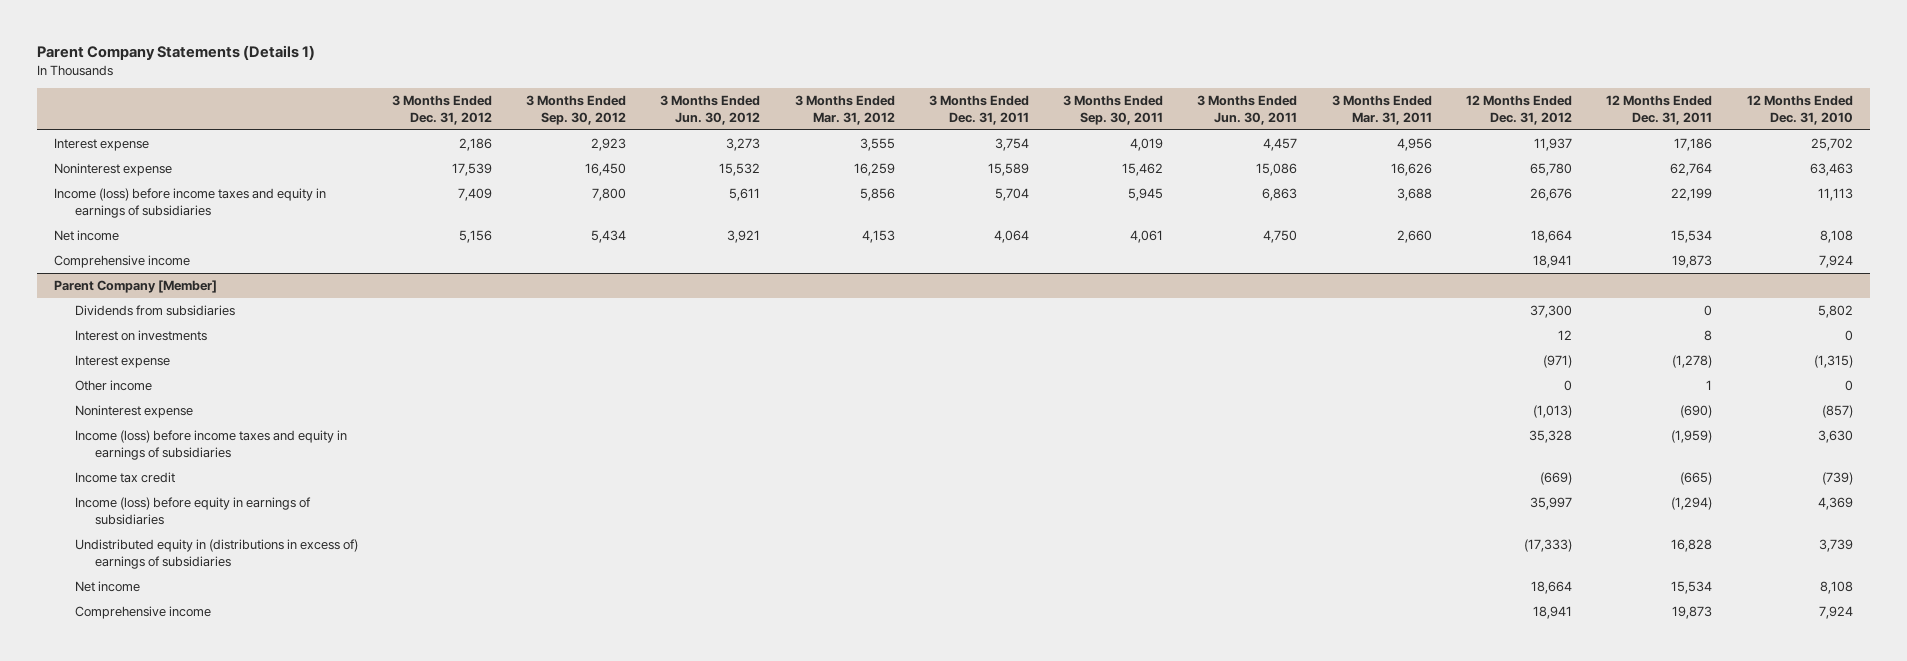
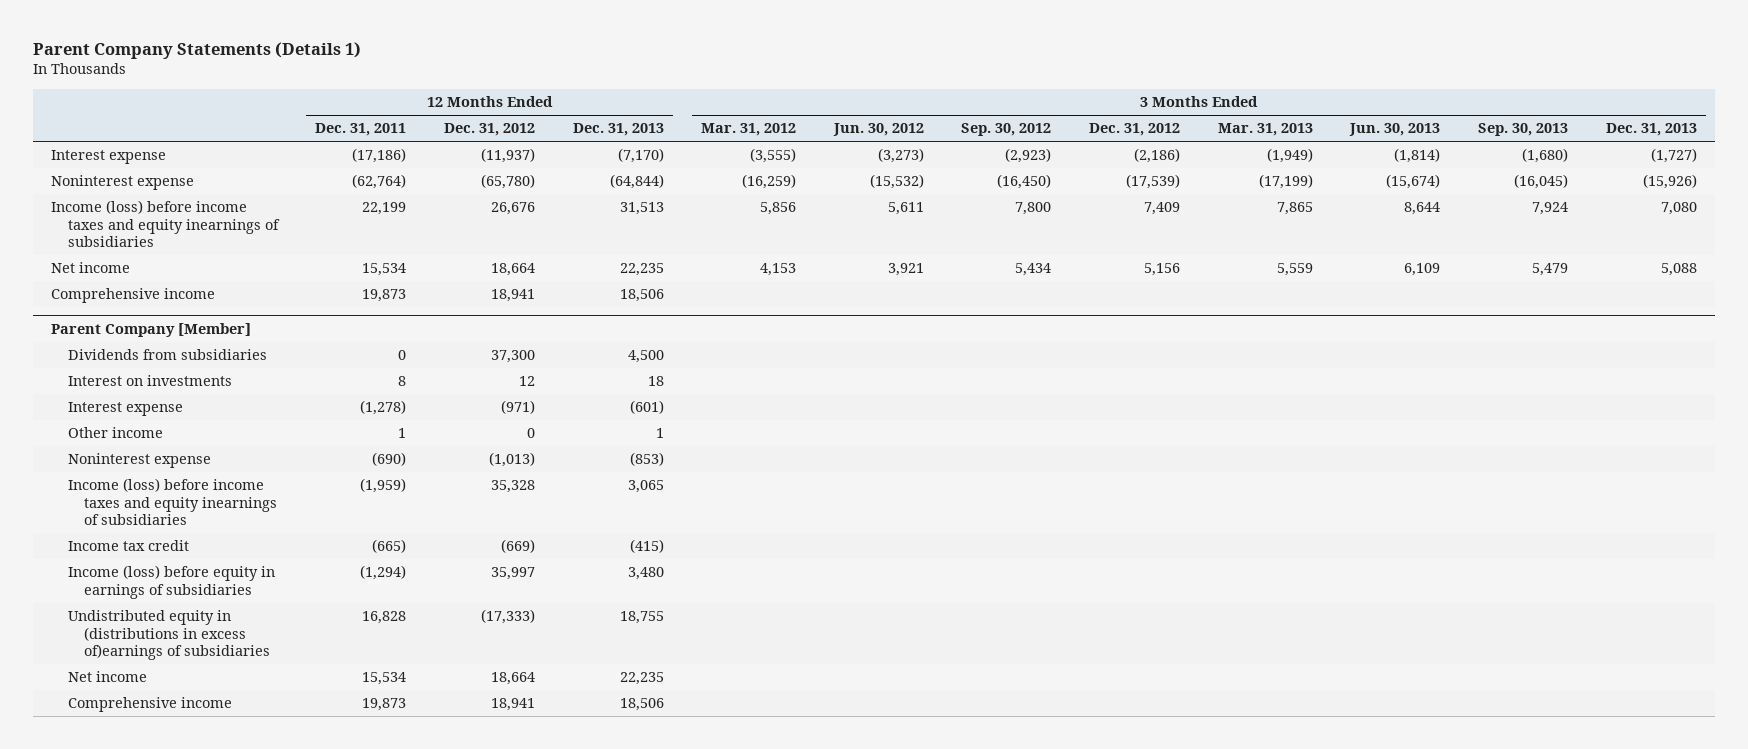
- | 3 Months Ended Dec. 31, 2012 | 3 Months Ended Sep. 30, 2012 | 3 Months Ended Jun. 30, 2012 | 3 Months Ended Mar. 31, 2012 | 3 Months Ended Dec. 31, 2011 | 3 Months Ended Sep. 30, 2011 | 3 Months Ended Jun. 30, 2011 | 3 Months Ended Mar. 31, 2011 | 12 Months Ended Dec. 31, 2012 | 12 Months Ended Dec. 31, 2011 | 12 Months Ended Dec. 31, 2010
+ | 12 Months Ended Dec. 31, 2011 | 12 Months Ended Dec. 31, 2012 | 12 Months Ended Dec. 31, 2013 | 3 Months Ended Mar. 31, 2012 | 3 Months Ended Jun. 30, 2012 | 3 Months Ended Sep. 30, 2012 | 3 Months Ended Dec. 31, 2012 | 3 Months Ended Mar. 31, 2013 | 3 Months Ended Jun. 30, 2013 | 3 Months Ended Sep. 30, 2013 | 3 Months Ended Dec. 31, 2013
- Interest expense | 2,186 | 2,923 | 3,273 | 3,555 | 3,754 | 4,019 | 4,457 | 4,956 | 11,937 | 17,186 | 25,702
- Noninterest expense | 17,539 | 16,450 | 15,532 | 16,259 | 15,589 | 15,462 | 15,086 | 16,626 | 65,780 | 62,764 | 63,463
- Income (loss) before income taxes and equity in earnings of subsidiaries | 7,409 | 7,800 | 5,611 | 5,856 | 5,704 | 5,945 | 6,863 | 3,688 | 26,676 | 22,199 | 11,113
+ Interest expense | (17,186) | (11,937) | (7,170) | (3,555) | (3,273) | (2,923) | (2,186) | (1,949) | (1,814) | (1,680) | (1,727)
+ Noninterest expense | (62,764) | (65,780) | (64,844) | (16,259) | (15,532) | (16,450) | (17,539) | (17,199) | (15,674) | (16,045) | (15,926)
+ Income (loss) before income taxes and equity inearnings of subsidiaries | 22,199 | 26,676 | 31,513 | 5,856 | 5,611 | 7,800 | 7,409 | 7,865 | 8,644 | 7,924 | 7,080
@ Parent Company [Member]
- Income (loss) before income taxes and equity in earnings of subsidiaries | | | | | | | | | 35,328 | (1,959) | 3,630
+ Income (loss) before income taxes and equity inearnings of subsidiaries | (1,959) | 35,328 | 3,065 | | | | | | | |
- Undistributed equity in (distributions in excess of) earnings of subsidiaries | | | | | | | | | (17,333) | 16,828 | 3,739
+ Undistributed equity in (distributions in excess of)earnings of subsidiaries | 16,828 | (17,333) | 18,755 | | | | | | | |

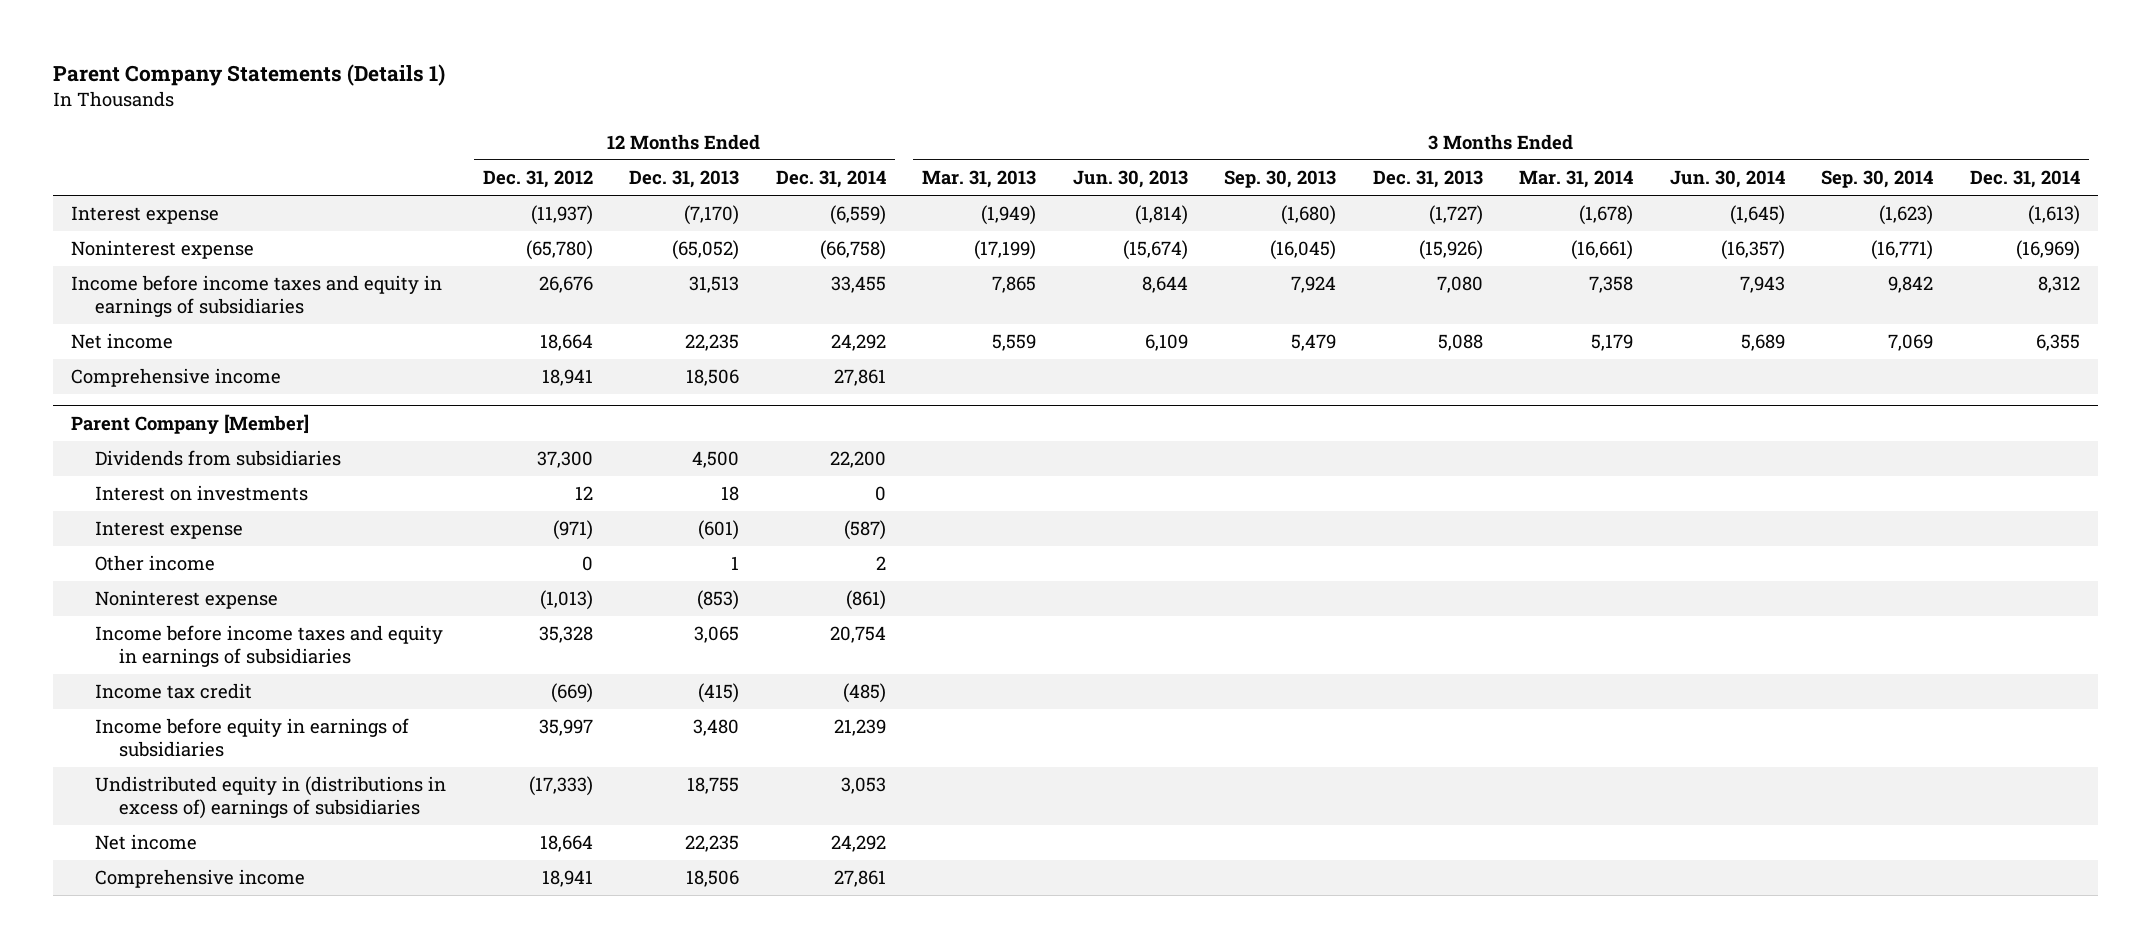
- | 12 Months Ended Dec. 31, 2011 | 12 Months Ended Dec. 31, 2012 | 12 Months Ended Dec. 31, 2013 | 3 Months Ended Mar. 31, 2012 | 3 Months Ended Jun. 30, 2012 | 3 Months Ended Sep. 30, 2012 | 3 Months Ended Dec. 31, 2012 | 3 Months Ended Mar. 31, 2013 | 3 Months Ended Jun. 30, 2013 | 3 Months Ended Sep. 30, 2013 | 3 Months Ended Dec. 31, 2013
+ | 12 Months Ended Dec. 31, 2012 | 12 Months Ended Dec. 31, 2013 | 12 Months Ended Dec. 31, 2014 | 3 Months Ended Mar. 31, 2013 | 3 Months Ended Jun. 30, 2013 | 3 Months Ended Sep. 30, 2013 | 3 Months Ended Dec. 31, 2013 | 3 Months Ended Mar. 31, 2014 | 3 Months Ended Jun. 30, 2014 | 3 Months Ended Sep. 30, 2014 | 3 Months Ended Dec. 31, 2014
- Noninterest expense | (62,764) | (65,780) | (64,844) | (16,259) | (15,532) | (16,450) | (17,539) | (17,199) | (15,674) | (16,045) | (15,926)
- Income (loss) before income taxes and equity inearnings of subsidiaries | 22,199 | 26,676 | 31,513 | 5,856 | 5,611 | 7,800 | 7,409 | 7,865 | 8,644 | 7,924 | 7,080
+ Noninterest expense | (65,780) | (65,052) | (66,758) | (17,199) | (15,674) | (16,045) | (15,926) | (16,661) | (16,357) | (16,771) | (16,969)
+ Income before income taxes and equity in earnings of subsidiaries | 26,676 | 31,513 | 33,455 | 7,865 | 8,644 | 7,924 | 7,080 | 7,358 | 7,943 | 9,842 | 8,312
@ Parent Company [Member]
- Income (loss) before income taxes and equity inearnings of subsidiaries | (1,959) | 35,328 | 3,065 | | | | | | | |
+ Income before income taxes and equity in earnings of subsidiaries | 35,328 | 3,065 | 20,754 | | | | | | | |
- Income (loss) before equity in earnings of subsidiaries | (1,294) | 35,997 | 3,480 | | | | | | | |
- Undistributed equity in (distributions in excess of)earnings of subsidiaries | 16,828 | (17,333) | 18,755 | | | | | | | |
+ Income before equity in earnings of subsidiaries | 35,997 | 3,480 | 21,239 | | | | | | | |
+ Undistributed equity in (distributions in excess of) earnings of subsidiaries | (17,333) | 18,755 | 3,053 | | | | | | | |

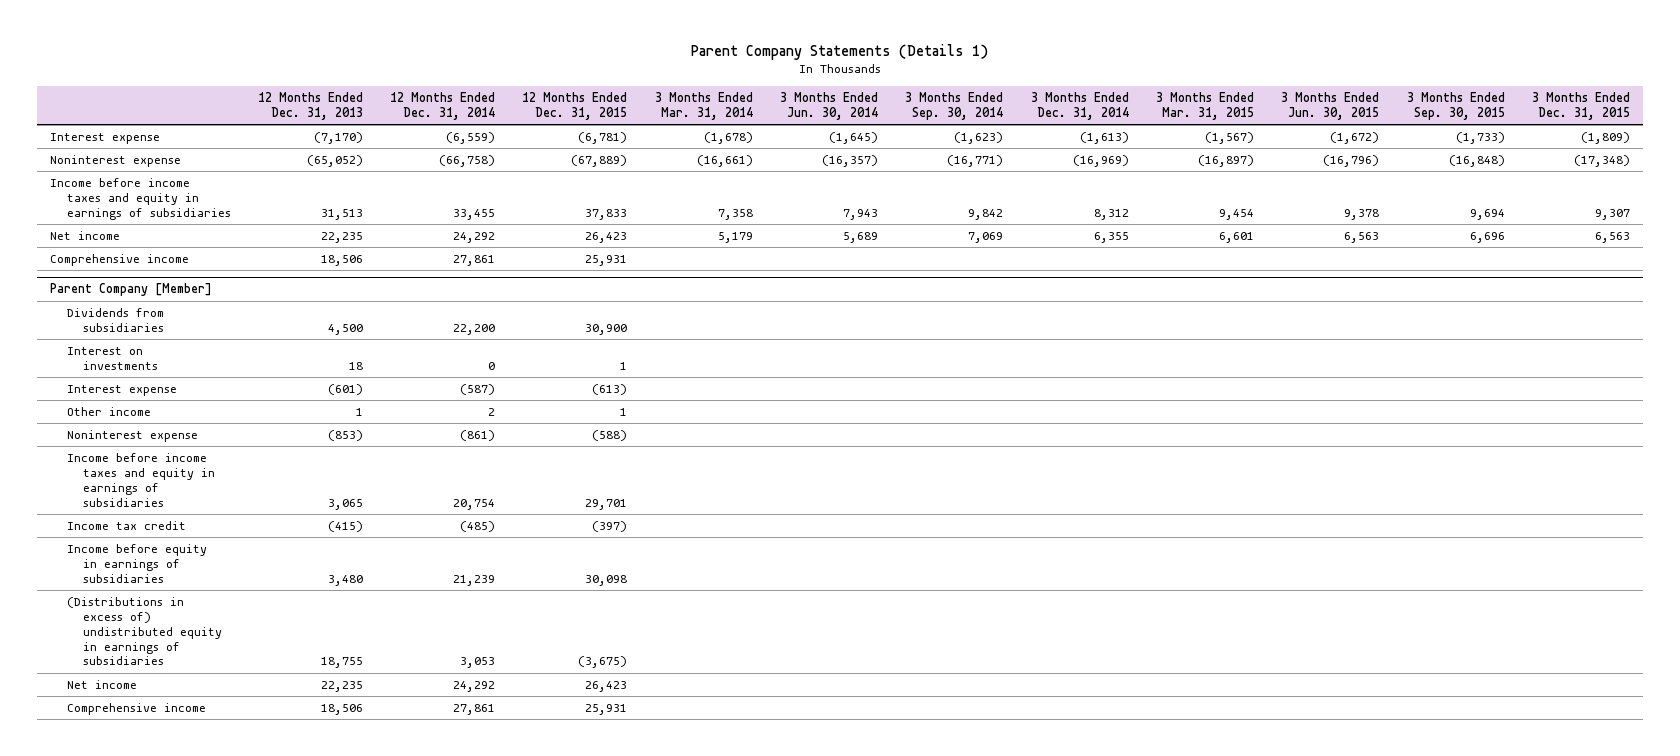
- | 12 Months Ended Dec. 31, 2012 | 12 Months Ended Dec. 31, 2013 | 12 Months Ended Dec. 31, 2014 | 3 Months Ended Mar. 31, 2013 | 3 Months Ended Jun. 30, 2013 | 3 Months Ended Sep. 30, 2013 | 3 Months Ended Dec. 31, 2013 | 3 Months Ended Mar. 31, 2014 | 3 Months Ended Jun. 30, 2014 | 3 Months Ended Sep. 30, 2014 | 3 Months Ended Dec. 31, 2014
+ | 12 Months Ended Dec. 31, 2013 | 12 Months Ended Dec. 31, 2014 | 12 Months Ended Dec. 31, 2015 | 3 Months Ended Mar. 31, 2014 | 3 Months Ended Jun. 30, 2014 | 3 Months Ended Sep. 30, 2014 | 3 Months Ended Dec. 31, 2014 | 3 Months Ended Mar. 31, 2015 | 3 Months Ended Jun. 30, 2015 | 3 Months Ended Sep. 30, 2015 | 3 Months Ended Dec. 31, 2015
@ Parent Company [Member]
- Undistributed equity in (distributions in excess of) earnings of subsidiaries | (17,333) | 18,755 | 3,053 | | | | | | | |
+ (Distributions in excess of) undistributed equity in earnings of subsidiaries | 18,755 | 3,053 | (3,675) | | | | | | | |

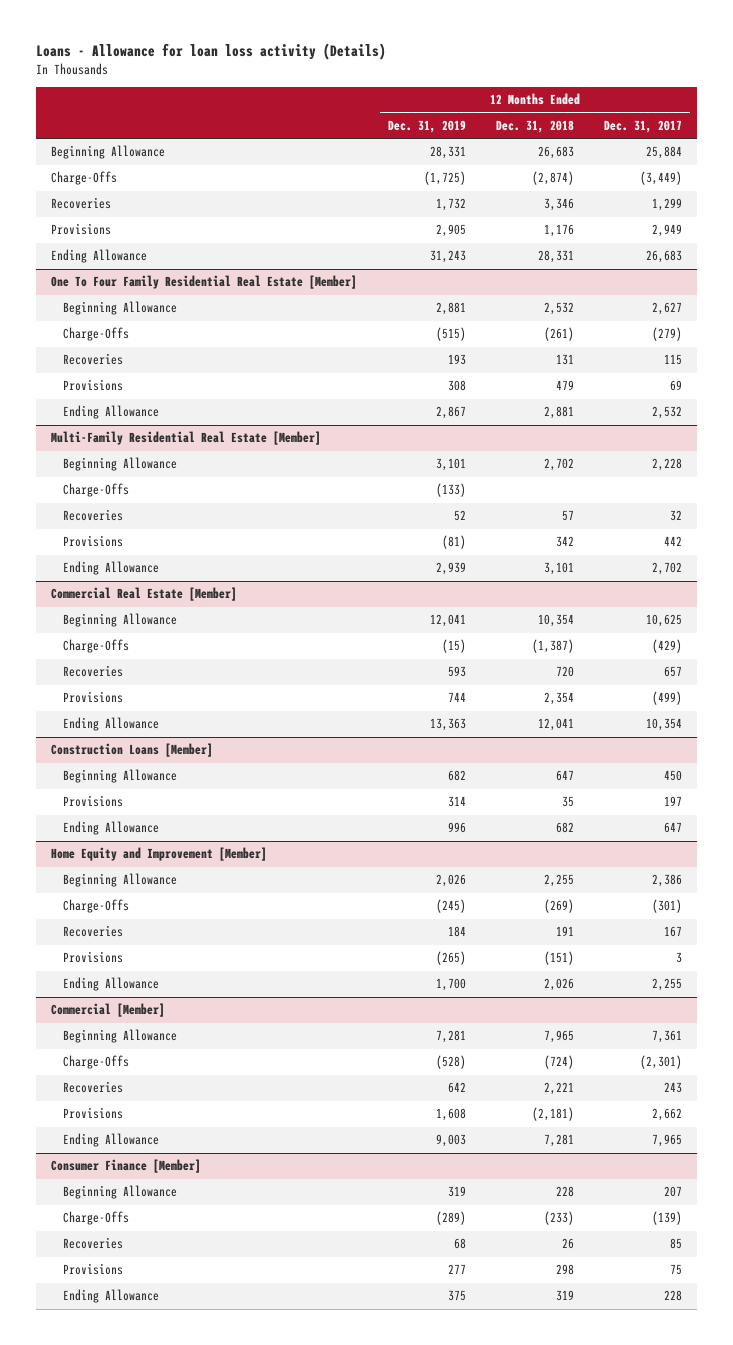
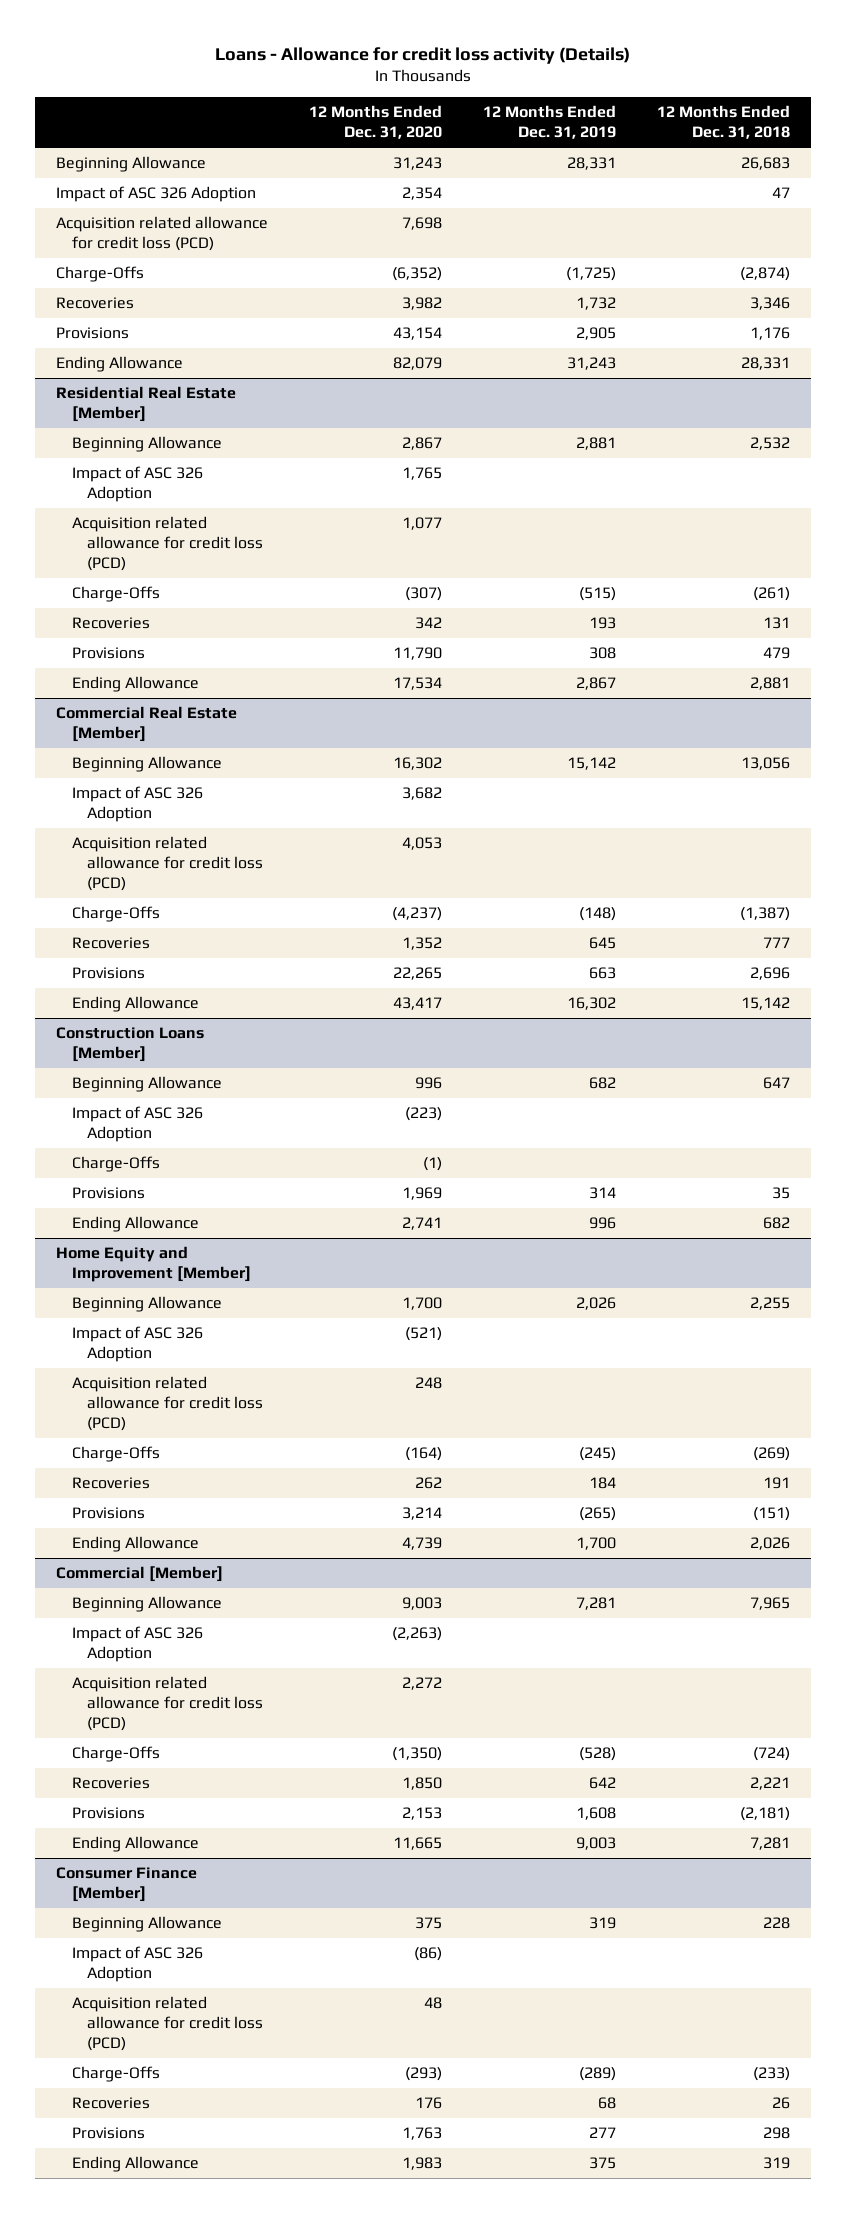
- Loans - Allowance for loan loss activity (Details)
+ Loans - Allowance for credit loss activity (Details)
- | 12 Months Ended Dec. 31, 2019 | 12 Months Ended Dec. 31, 2018 | 12 Months Ended Dec. 31, 2017
+ | 12 Months Ended Dec. 31, 2020 | 12 Months Ended Dec. 31, 2019 | 12 Months Ended Dec. 31, 2018
+ Impact of ASC 326 Adoption | 2,354 | | 47
+ Acquisition related allowance for credit loss (PCD) | 7,698 | |
- One To Four Family Residential Real Estate [Member]
+ Residential Real Estate [Member]
+ Impact of ASC 326 Adoption | 1,765 | |
+ Acquisition related allowance for credit loss (PCD) | 1,077 | |
- Multi-Family Residential Real Estate [Member]
- Beginning Allowance | 3,101 | 2,702 | 2,228
- Charge-Offs | (133) | |
- Recoveries | 52 | 57 | 32
- Provisions | (81) | 342 | 442
- Ending Allowance | 2,939 | 3,101 | 2,702
@ Commercial Real Estate [Member]
- Beginning Allowance | 12,041 | 10,354 | 10,625
- Charge-Offs | (15) | (1,387) | (429)
- Recoveries | 593 | 720 | 657
- Provisions | 744 | 2,354 | (499)
- Ending Allowance | 13,363 | 12,041 | 10,354
+ Beginning Allowance | 16,302 | 15,142 | 13,056
+ Impact of ASC 326 Adoption | 3,682 | |
+ Acquisition related allowance for credit loss (PCD) | 4,053 | |
+ Charge-Offs | (4,237) | (148) | (1,387)
+ Recoveries | 1,352 | 645 | 777
+ Provisions | 22,265 | 663 | 2,696
+ Ending Allowance | 43,417 | 16,302 | 15,142
@ Construction Loans [Member]
+ Impact of ASC 326 Adoption | (223) | |
+ Charge-Offs | (1) | |
@ Home Equity and Improvement [Member]
+ Impact of ASC 326 Adoption | (521) | |
+ Acquisition related allowance for credit loss (PCD) | 248 | |
@ Commercial [Member]
+ Impact of ASC 326 Adoption | (2,263) | |
+ Acquisition related allowance for credit loss (PCD) | 2,272 | |
@ Consumer Finance [Member]
+ Impact of ASC 326 Adoption | (86) | |
+ Acquisition related allowance for credit loss (PCD) | 48 | |

